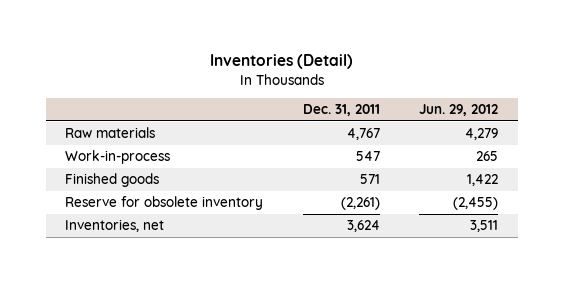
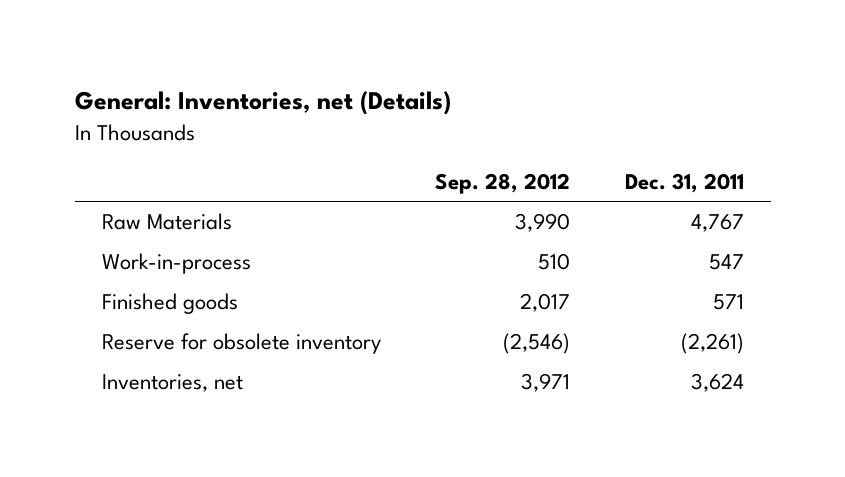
- Inventories (Detail)
+ General: Inventories, net (Details)
- | Dec. 31, 2011 | Jun. 29, 2012
+ | Sep. 28, 2012 | Dec. 31, 2011
- Raw materials | 4,767 | 4,279
+ Raw Materials | 3,990 | 4,767

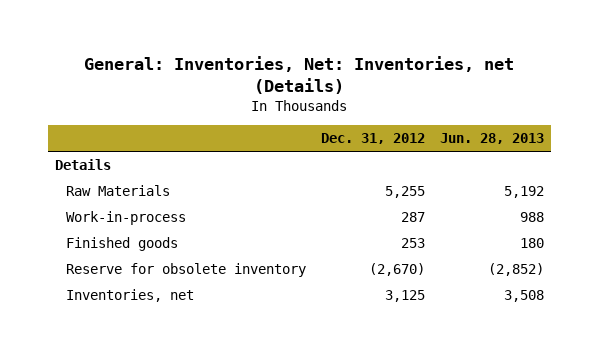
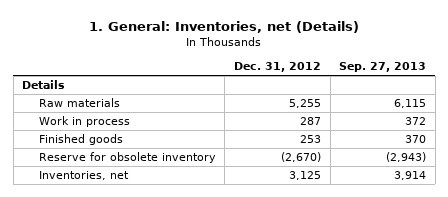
- General: Inventories, Net: Inventories, net (Details)
+ 1. General: Inventories, net (Details)
- | Dec. 31, 2012 | Jun. 28, 2013
+ | Dec. 31, 2012 | Sep. 27, 2013
- Raw Materials | 5,255 | 5,192
- Work-in-process | 287 | 988
+ Raw materials | 5,255 | 6,115
+ Work in process | 287 | 372

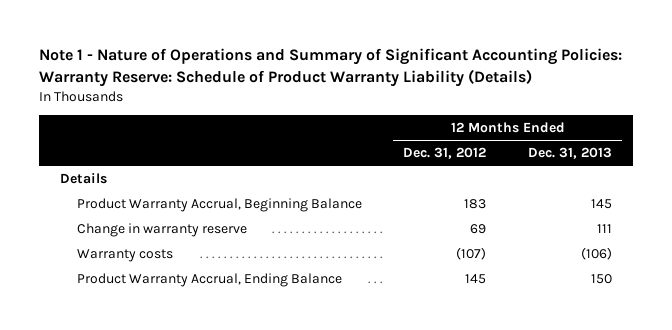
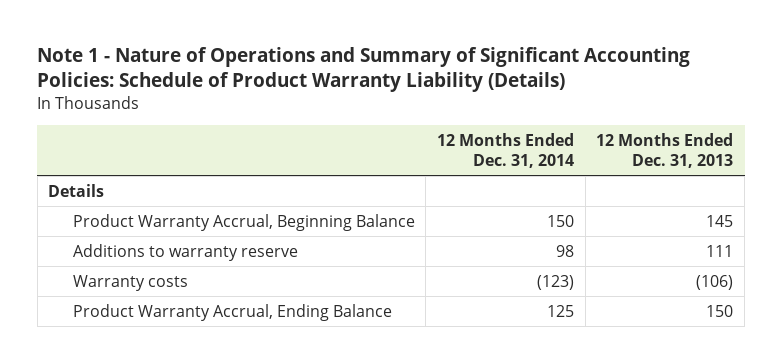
- Note 1 - Nature of Operations and Summary of Significant Accounting Policies: Warranty Reserve: Schedule of Product Warranty Liability (Details)
+ Note 1 - Nature of Operations and Summary of Significant Accounting Policies: Schedule of Product Warranty Liability (Details)
- | 12 Months Ended Dec. 31, 2012 | 12 Months Ended Dec. 31, 2013
+ | 12 Months Ended Dec. 31, 2014 | 12 Months Ended Dec. 31, 2013
- Change in warranty reserve | 69 | 111
+ Additions to warranty reserve | 98 | 111

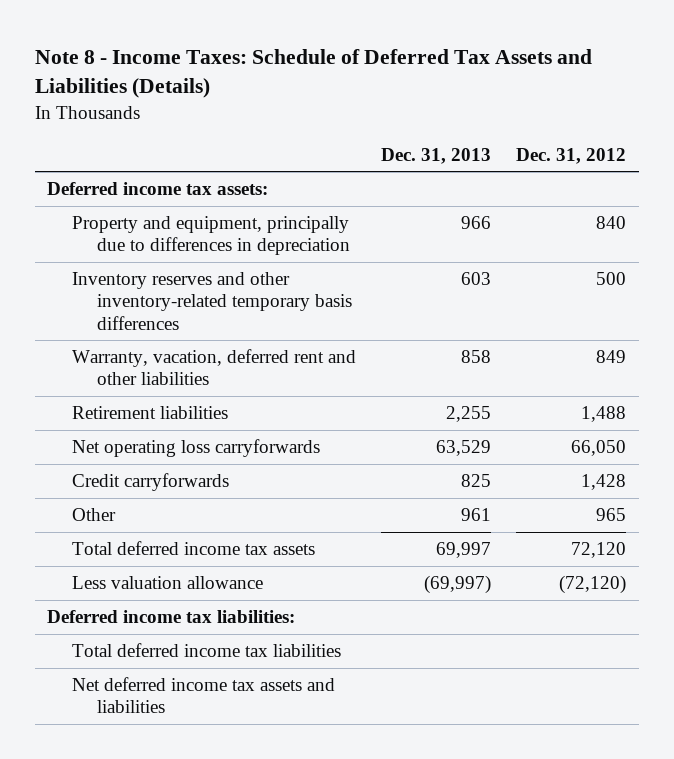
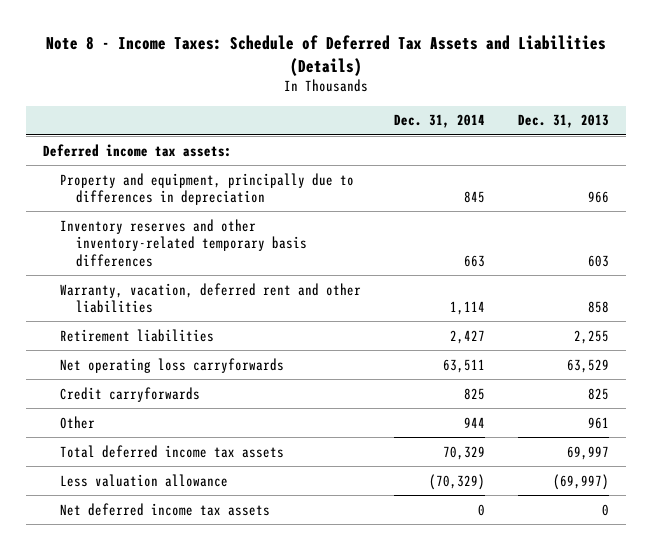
- | Dec. 31, 2013 | Dec. 31, 2012
+ | Dec. 31, 2014 | Dec. 31, 2013
- Deferred income tax liabilities:
- Total deferred income tax liabilities
- Net deferred income tax assets and liabilities
+ Net deferred income tax assets | 0 | 0

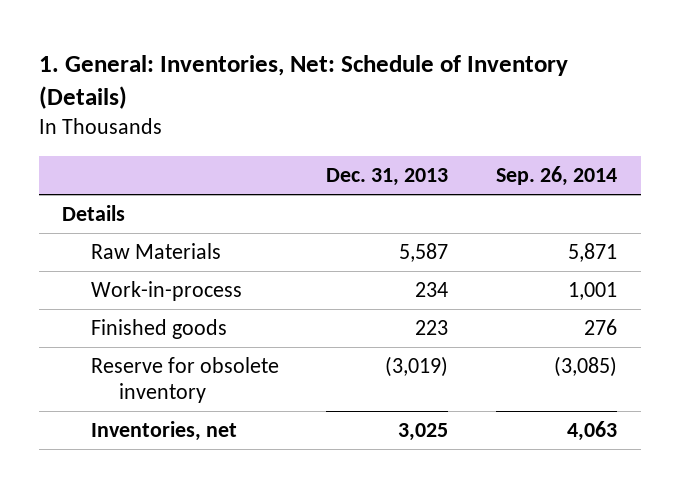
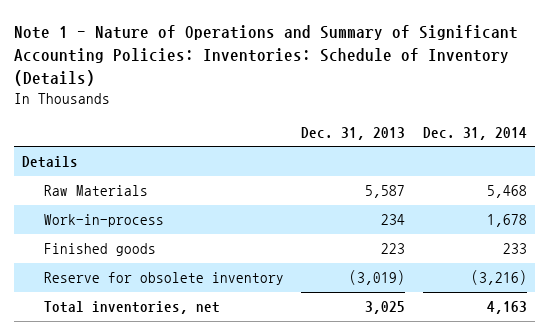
- 1. General: Inventories, Net: Schedule of Inventory (Details)
+ Note 1 - Nature of Operations and Summary of Significant Accounting Policies: Inventories: Schedule of Inventory (Details)
- | Dec. 31, 2013 | Sep. 26, 2014
+ | Dec. 31, 2013 | Dec. 31, 2014
- Inventories, net | 3,025 | 4,063
+ Total inventories, net | 3,025 | 4,163

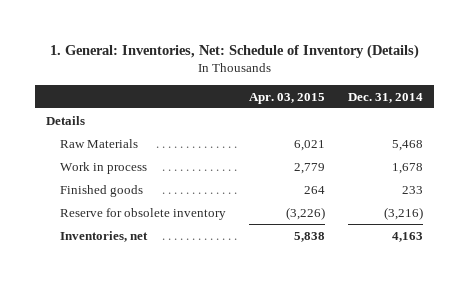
- Note 1 - Nature of Operations and Summary of Significant Accounting Policies: Inventories: Schedule of Inventory (Details)
+ 1. General: Inventories, Net: Schedule of Inventory (Details)
- | Dec. 31, 2013 | Dec. 31, 2014
+ | Apr. 03, 2015 | Dec. 31, 2014
- Work-in-process | 234 | 1,678
+ Work in process | 2,779 | 1,678
- Total inventories, net | 3,025 | 4,163
+ Inventories, net | 5,838 | 4,163

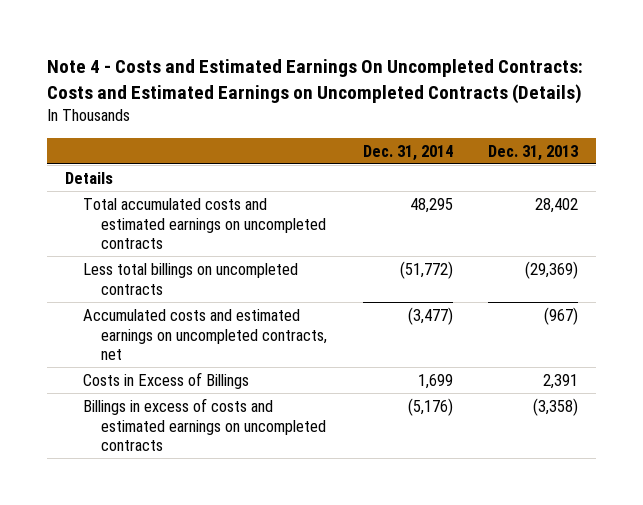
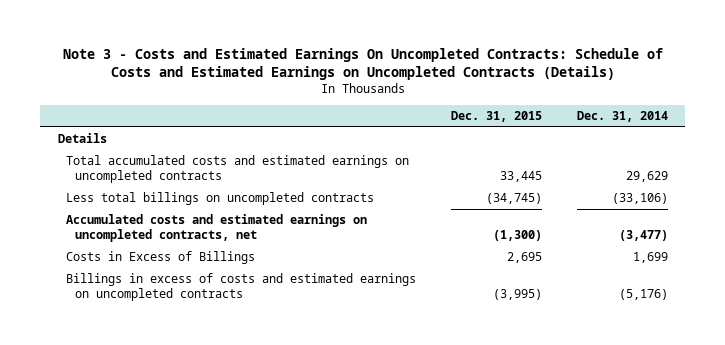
- Note 4 - Costs and Estimated Earnings On Uncompleted Contracts: Costs and Estimated Earnings on Uncompleted Contracts (Details)
+ Note 3 - Costs and Estimated Earnings On Uncompleted Contracts: Schedule of Costs and Estimated Earnings on Uncompleted Contracts (Details)
- | Dec. 31, 2014 | Dec. 31, 2013
+ | Dec. 31, 2015 | Dec. 31, 2014
- Total accumulated costs and estimated earnings on uncompleted contracts | 48,295 | 28,402
- Less total billings on uncompleted contracts | (51,772) | (29,369)
+ Total accumulated costs and estimated earnings on uncompleted contracts | 33,445 | 29,629
+ Less total billings on uncompleted contracts | (34,745) | (33,106)

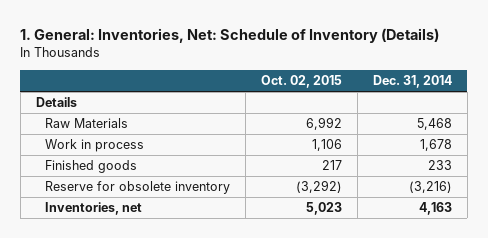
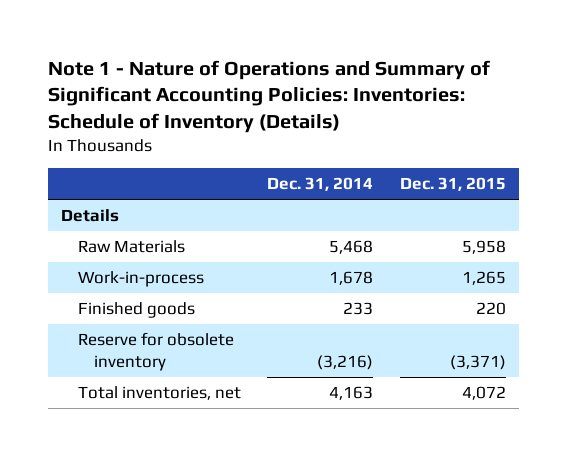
- 1. General: Inventories, Net: Schedule of Inventory (Details)
+ Note 1 - Nature of Operations and Summary of Significant Accounting Policies: Inventories: Schedule of Inventory (Details)
- | Oct. 02, 2015 | Dec. 31, 2014
+ | Dec. 31, 2014 | Dec. 31, 2015
- Work in process | 1,106 | 1,678
+ Work-in-process | 1,678 | 1,265
- Inventories, net | 5,023 | 4,163
+ Total inventories, net | 4,163 | 4,072

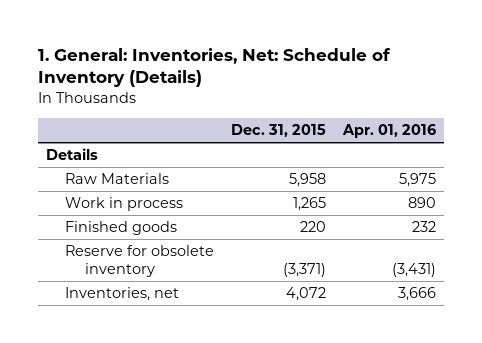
- Note 1 - Nature of Operations and Summary of Significant Accounting Policies: Inventories: Schedule of Inventory (Details)
+ 1. General: Inventories, Net: Schedule of Inventory (Details)
- | Dec. 31, 2014 | Dec. 31, 2015
+ | Dec. 31, 2015 | Apr. 01, 2016
- Work-in-process | 1,678 | 1,265
+ Work in process | 1,265 | 890
- Total inventories, net | 4,163 | 4,072
+ Inventories, net | 4,072 | 3,666

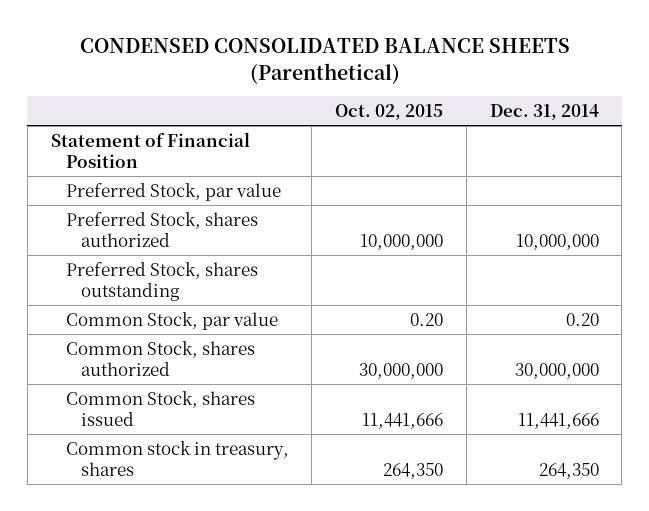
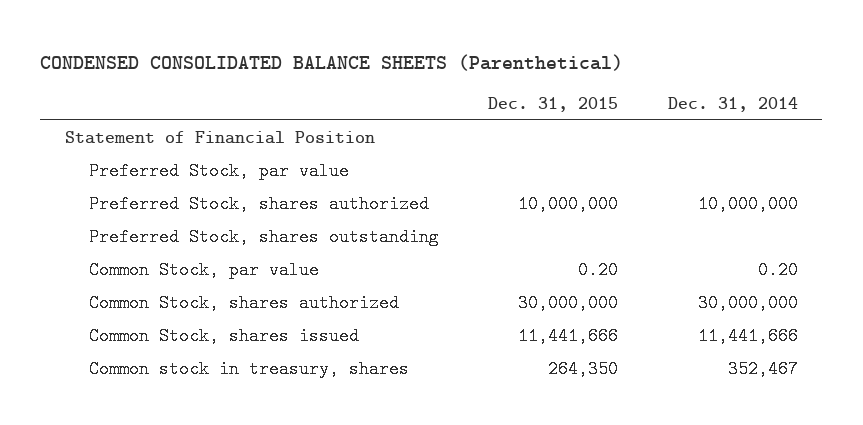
- | Oct. 02, 2015 | Dec. 31, 2014
+ | Dec. 31, 2015 | Dec. 31, 2014
- Common stock in treasury, shares | 264,350 | 264,350
+ Common stock in treasury, shares | 264,350 | 352,467

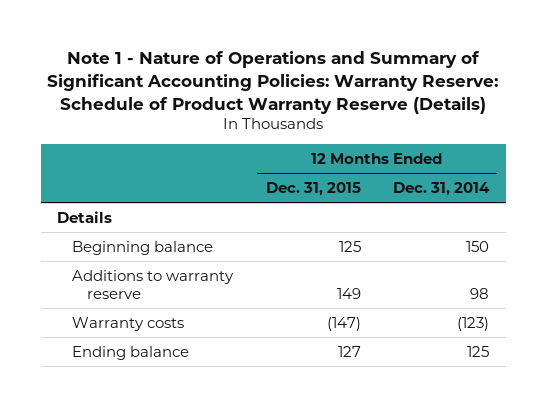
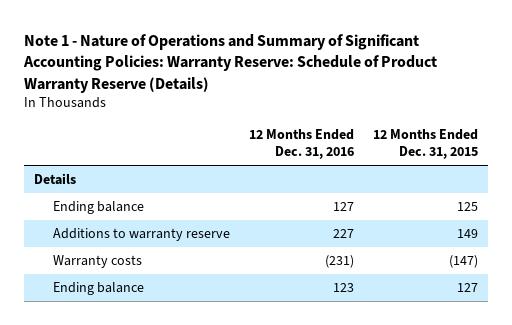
- | 12 Months Ended Dec. 31, 2015 | 12 Months Ended Dec. 31, 2014
+ | 12 Months Ended Dec. 31, 2016 | 12 Months Ended Dec. 31, 2015
- Beginning balance | 125 | 150
+ Ending balance | 127 | 125

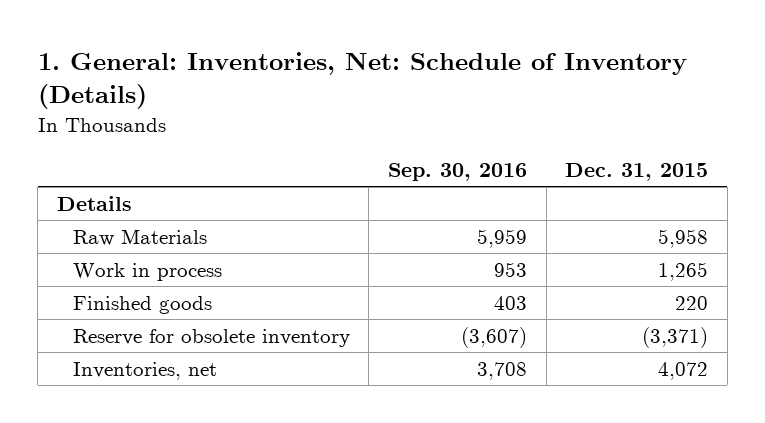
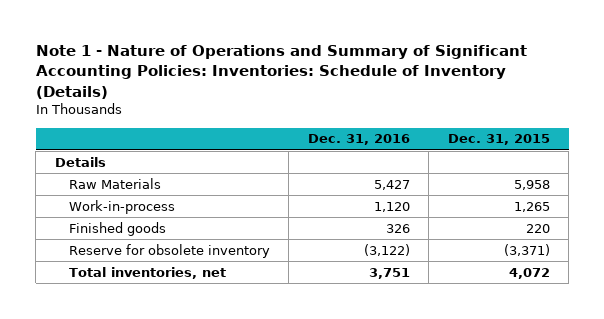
- 1. General: Inventories, Net: Schedule of Inventory (Details)
+ Note 1 - Nature of Operations and Summary of Significant Accounting Policies: Inventories: Schedule of Inventory (Details)
- | Sep. 30, 2016 | Dec. 31, 2015
+ | Dec. 31, 2016 | Dec. 31, 2015
- Work in process | 953 | 1,265
+ Work-in-process | 1,120 | 1,265
- Inventories, net | 3,708 | 4,072
+ Total inventories, net | 3,751 | 4,072

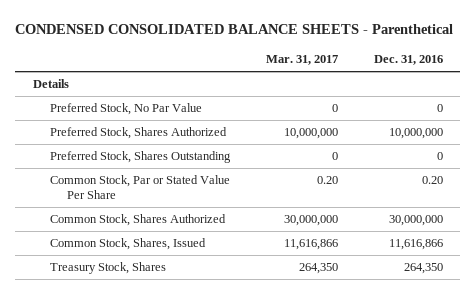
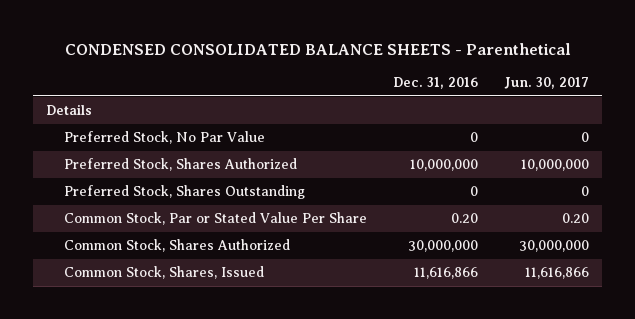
- | Mar. 31, 2017 | Dec. 31, 2016
+ | Dec. 31, 2016 | Jun. 30, 2017
- Treasury Stock, Shares | 264,350 | 264,350

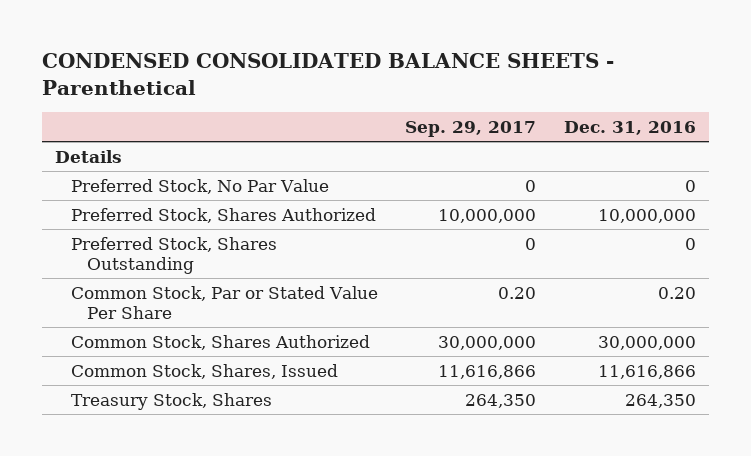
- | Dec. 31, 2016 | Jun. 30, 2017
+ | Sep. 29, 2017 | Dec. 31, 2016
+ Treasury Stock, Shares | 264,350 | 264,350

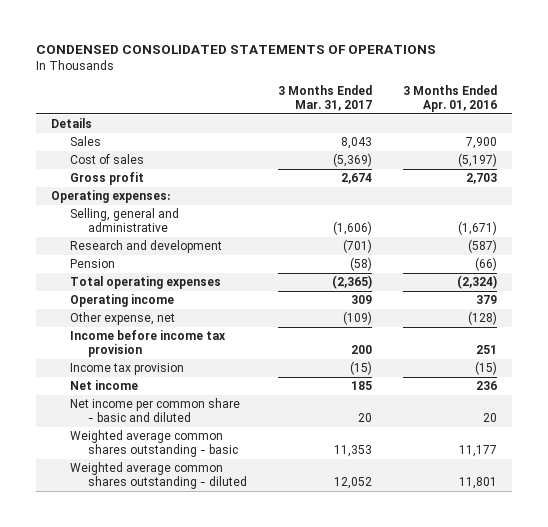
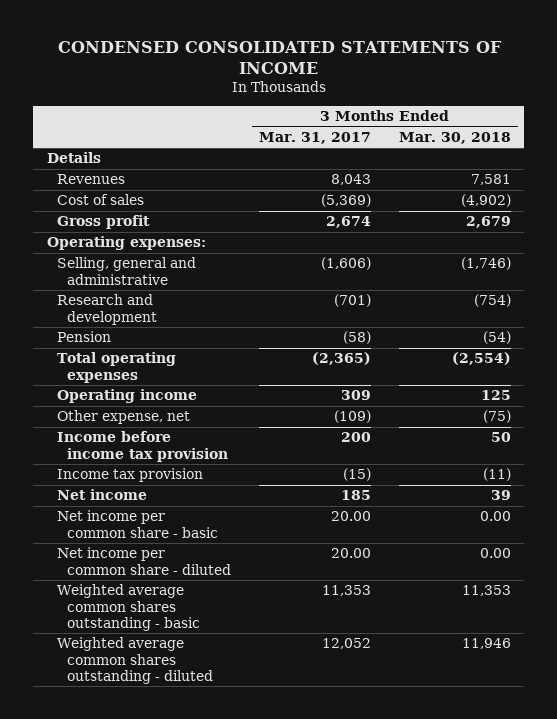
- CONDENSED CONSOLIDATED STATEMENTS OF OPERATIONS
+ CONDENSED CONSOLIDATED STATEMENTS OF INCOME
- | 3 Months Ended Mar. 31, 2017 | 3 Months Ended Apr. 01, 2016
+ | 3 Months Ended Mar. 31, 2017 | 3 Months Ended Mar. 30, 2018
- Sales | 8,043 | 7,900
+ Revenues | 8,043 | 7,581
- Net income per common share - basic and diluted | 20 | 20
+ Net income per common share - basic | 20.00 | 0.00
+ Net income per common share - diluted | 20.00 | 0.00

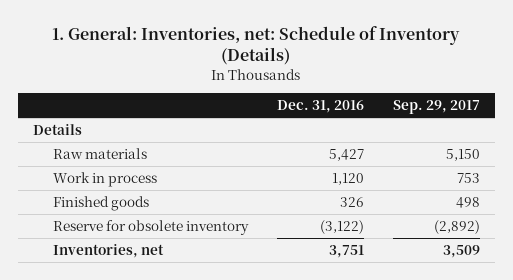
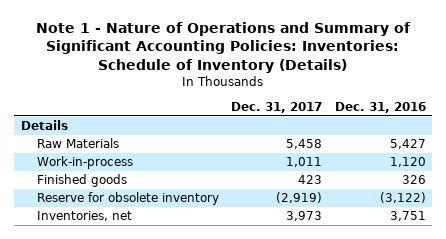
- 1. General: Inventories, net: Schedule of Inventory (Details)
+ Note 1 - Nature of Operations and Summary of Significant Accounting Policies: Inventories: Schedule of Inventory (Details)
- | Dec. 31, 2016 | Sep. 29, 2017
+ | Dec. 31, 2017 | Dec. 31, 2016
- Raw materials | 5,427 | 5,150
- Work in process | 1,120 | 753
+ Raw Materials | 5,458 | 5,427
+ Work-in-process | 1,011 | 1,120

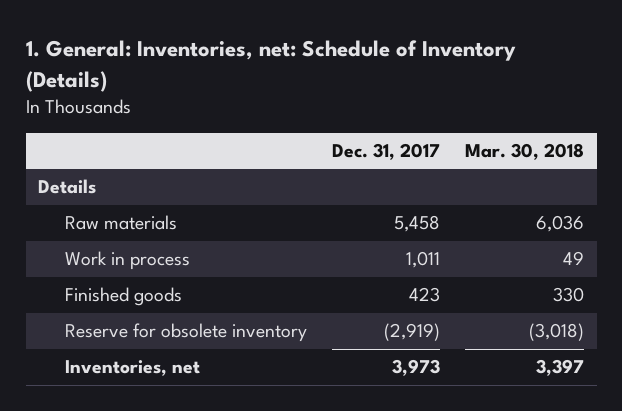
- Note 1 - Nature of Operations and Summary of Significant Accounting Policies: Inventories: Schedule of Inventory (Details)
+ 1. General: Inventories, net: Schedule of Inventory (Details)
- | Dec. 31, 2017 | Dec. 31, 2016
+ | Dec. 31, 2017 | Mar. 30, 2018
- Raw Materials | 5,458 | 5,427
- Work-in-process | 1,011 | 1,120
+ Raw materials | 5,458 | 6,036
+ Work in process | 1,011 | 49

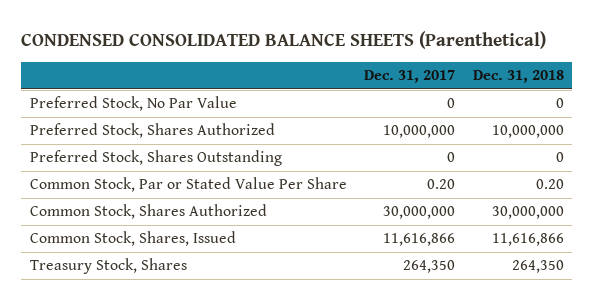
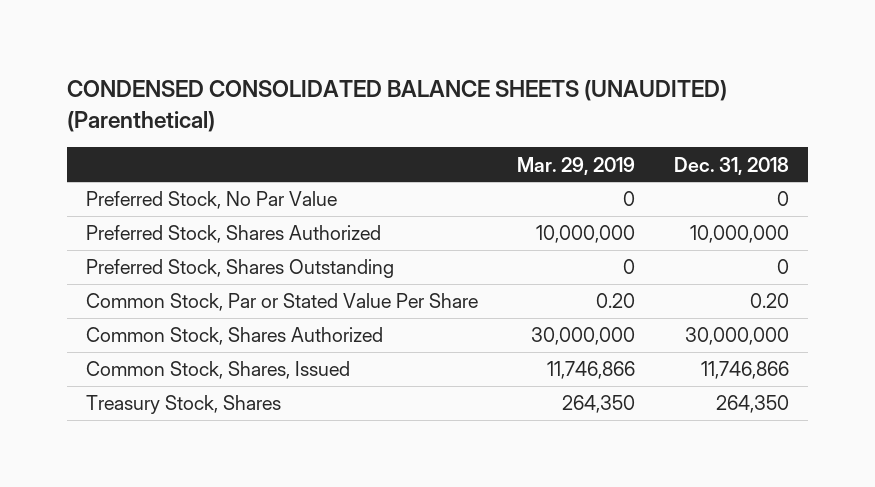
- CONDENSED CONSOLIDATED BALANCE SHEETS (Parenthetical)
+ CONDENSED CONSOLIDATED BALANCE SHEETS (UNAUDITED) (Parenthetical)
- | Dec. 31, 2017 | Dec. 31, 2018
+ | Mar. 29, 2019 | Dec. 31, 2018
- Common Stock, Shares, Issued | 11,616,866 | 11,616,866
+ Common Stock, Shares, Issued | 11,746,866 | 11,746,866

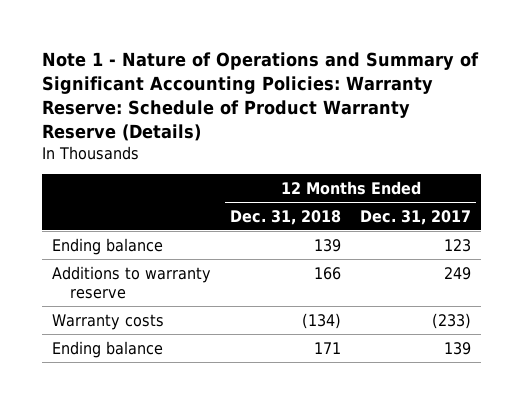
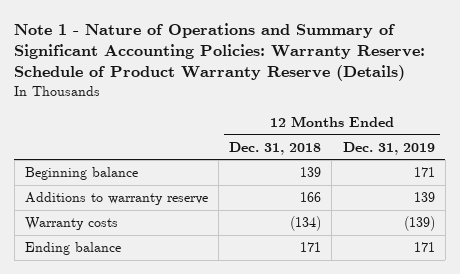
- | 12 Months Ended Dec. 31, 2018 | 12 Months Ended Dec. 31, 2017
+ | 12 Months Ended Dec. 31, 2018 | 12 Months Ended Dec. 31, 2019
- Ending balance | 139 | 123
+ Beginning balance | 139 | 171

